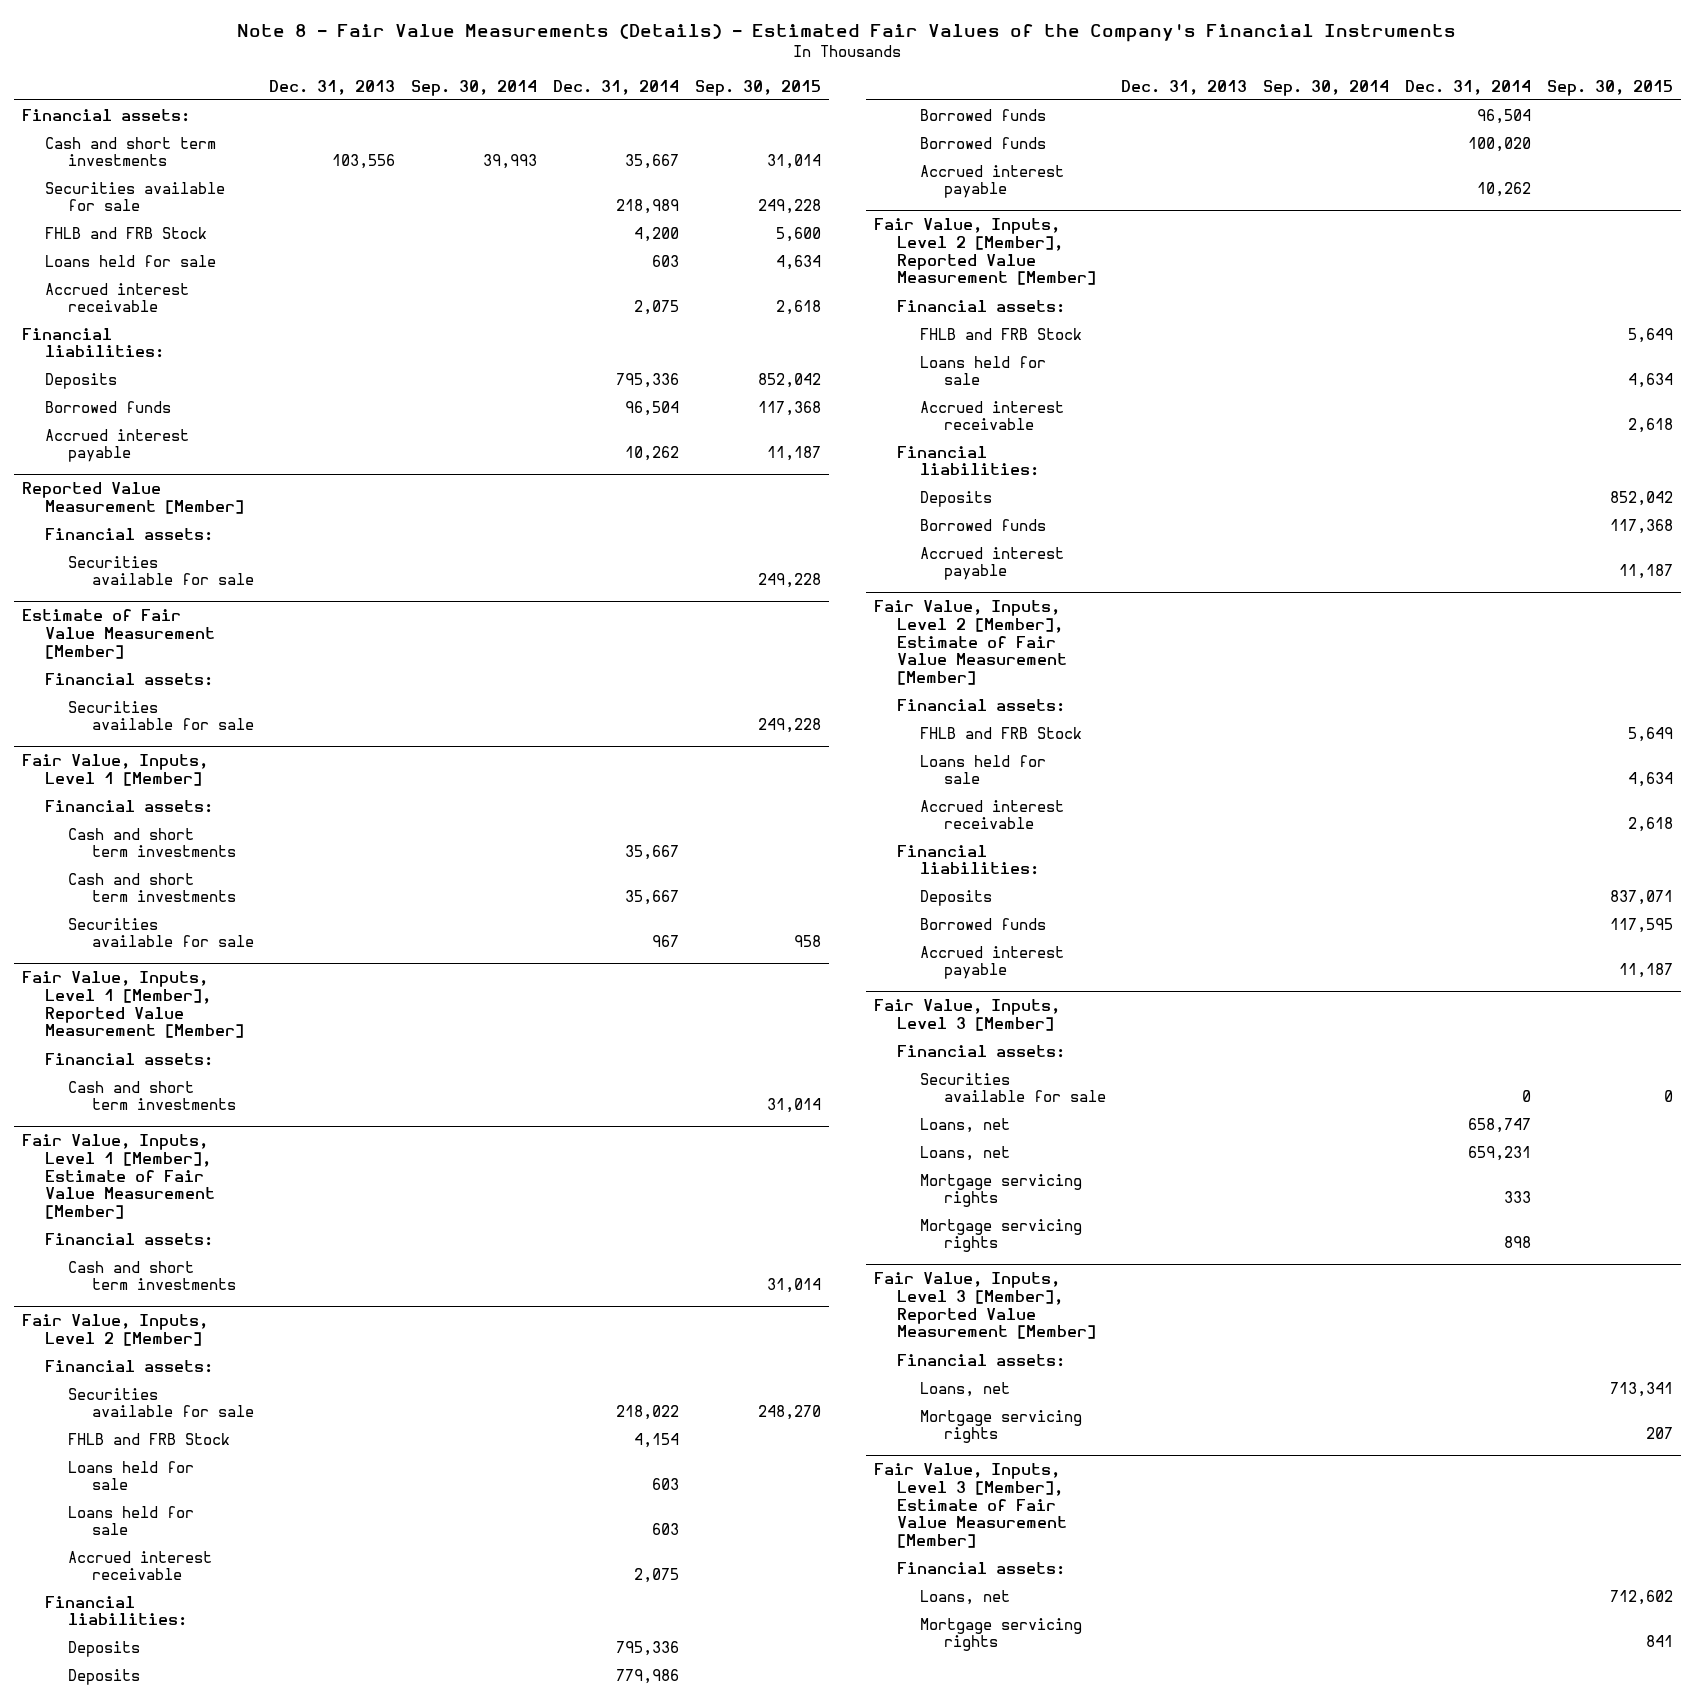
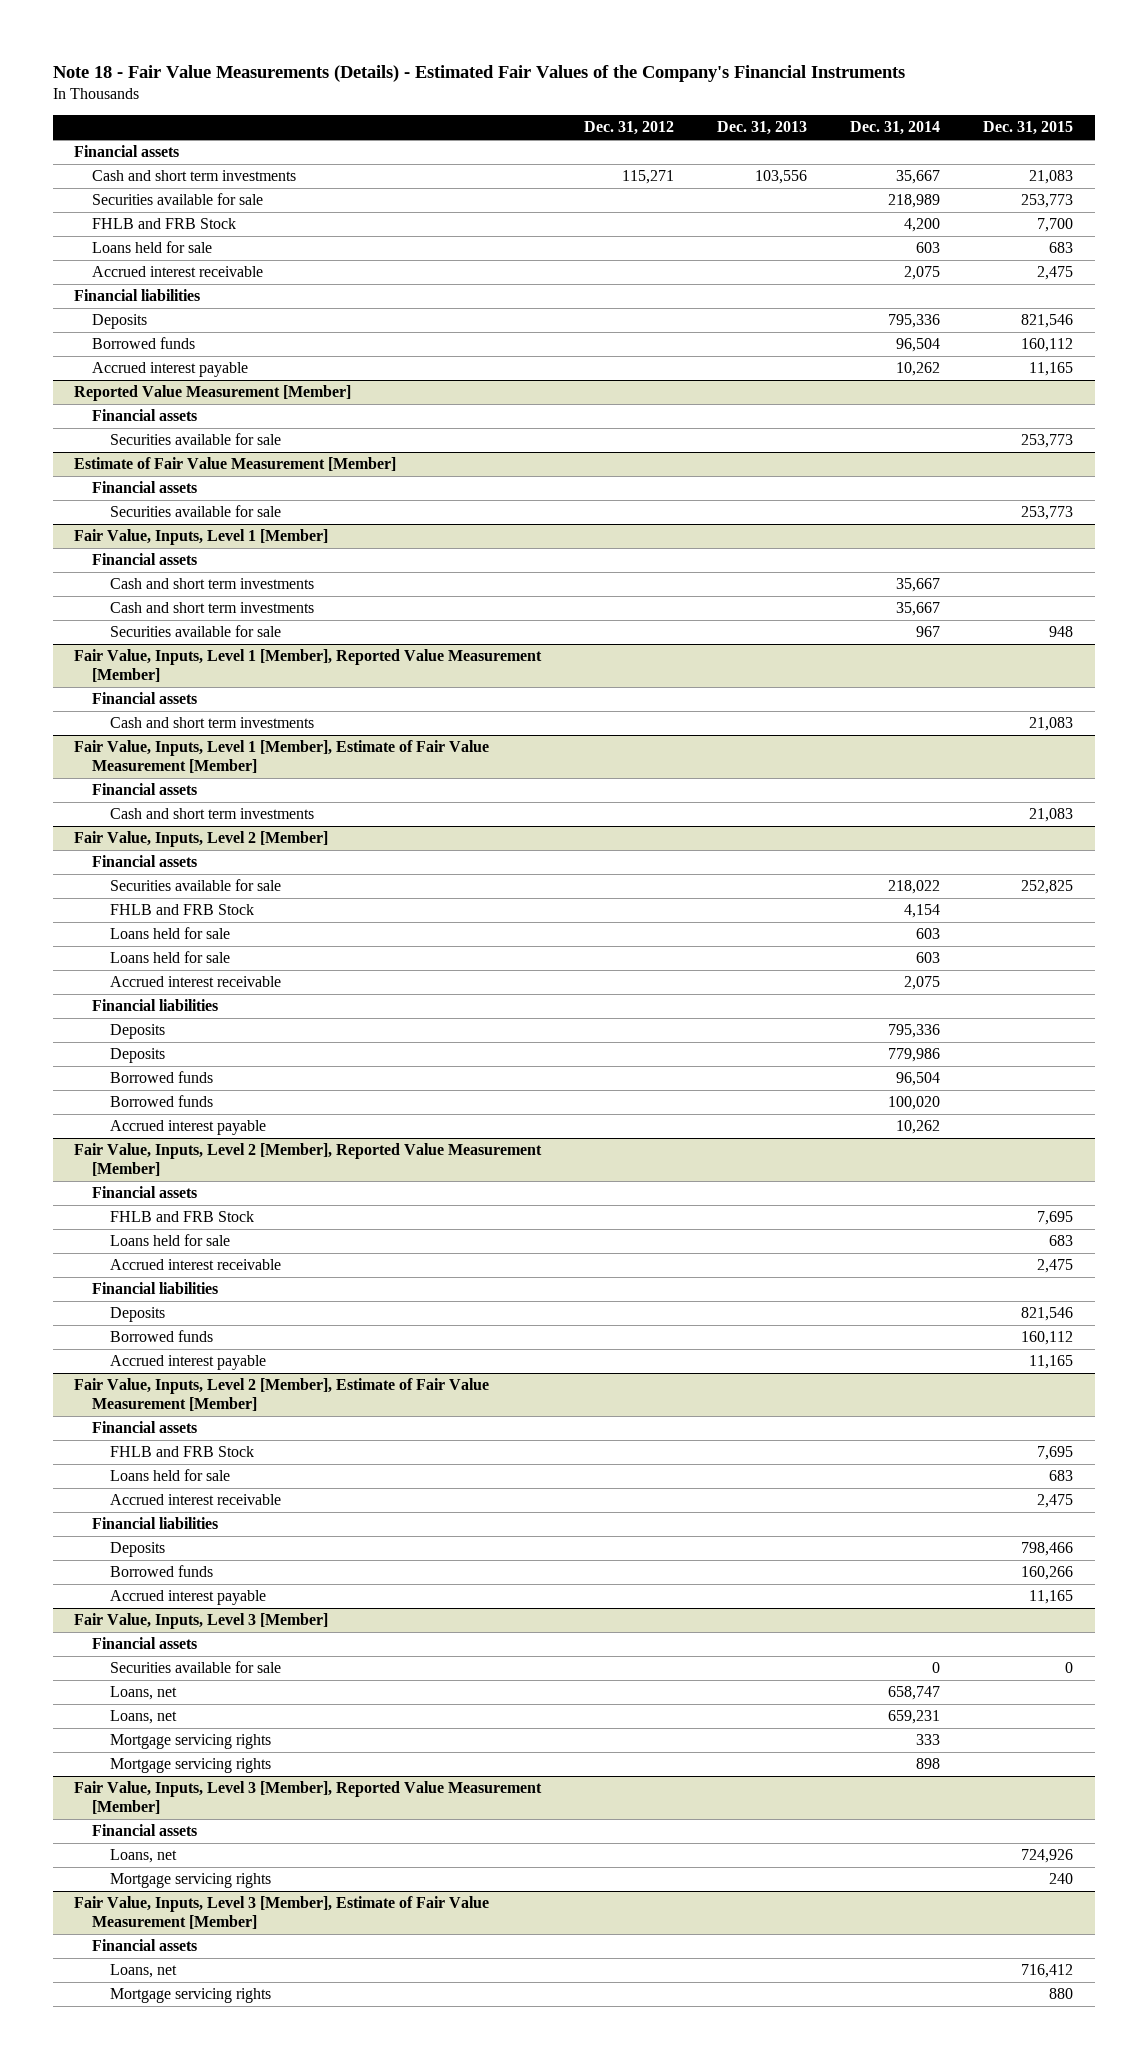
- Note 8 - Fair Value Measurements (Details) - Estimated Fair Values of the Company's Financial Instruments
+ Note 18 - Fair Value Measurements (Details) - Estimated Fair Values of the Company's Financial Instruments
- | Dec. 31, 2013 | Sep. 30, 2014 | Dec. 31, 2014 | Sep. 30, 2015
+ | Dec. 31, 2012 | Dec. 31, 2013 | Dec. 31, 2014 | Dec. 31, 2015
- Financial assets:
+ Financial assets
- Financial liabilities:
+ Financial liabilities
@ Reported Value Measurement [Member]
- Financial assets:
+ Financial assets
@ Estimate of Fair Value Measurement [Member]
- Financial assets:
+ Financial assets
@ Fair Value, Inputs, Level 1 [Member]
- Financial assets:
+ Financial assets
@ Fair Value, Inputs, Level 1 [Member], Reported Value Measurement [Member]
- Financial assets:
+ Financial assets
@ Fair Value, Inputs, Level 1 [Member], Estimate of Fair Value Measurement [Member]
- Financial assets:
+ Financial assets
@ Fair Value, Inputs, Level 2 [Member]
- Financial assets:
+ Financial assets
- Financial liabilities:
+ Financial liabilities
@ Fair Value, Inputs, Level 2 [Member], Reported Value Measurement [Member]
- Financial assets:
+ Financial assets
- Financial liabilities:
+ Financial liabilities
@ Fair Value, Inputs, Level 2 [Member], Estimate of Fair Value Measurement [Member]
- Financial assets:
+ Financial assets
- Financial liabilities:
+ Financial liabilities
@ Fair Value, Inputs, Level 3 [Member]
- Financial assets:
+ Financial assets
@ Fair Value, Inputs, Level 3 [Member], Reported Value Measurement [Member]
- Financial assets:
+ Financial assets
@ Fair Value, Inputs, Level 3 [Member], Estimate of Fair Value Measurement [Member]
- Financial assets:
+ Financial assets

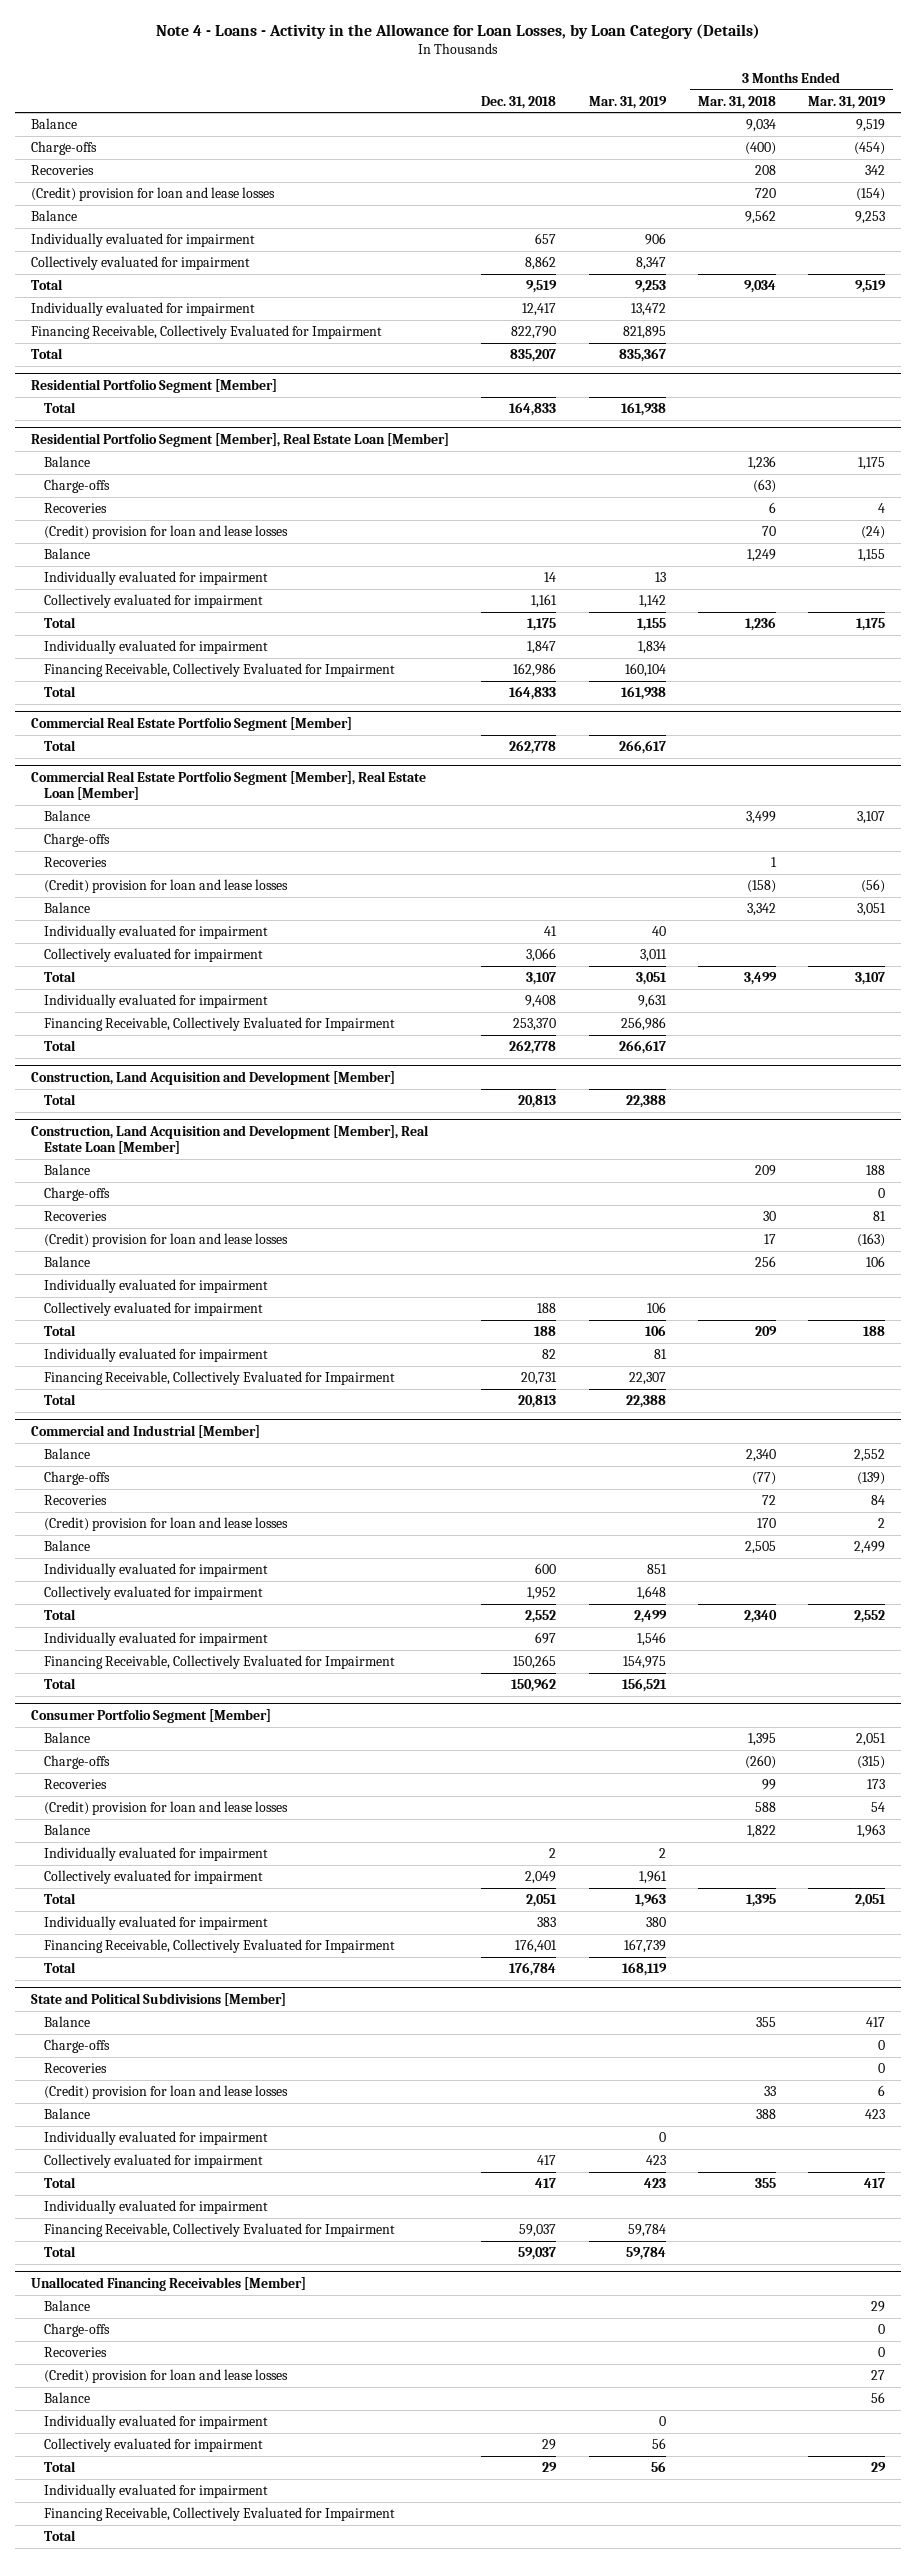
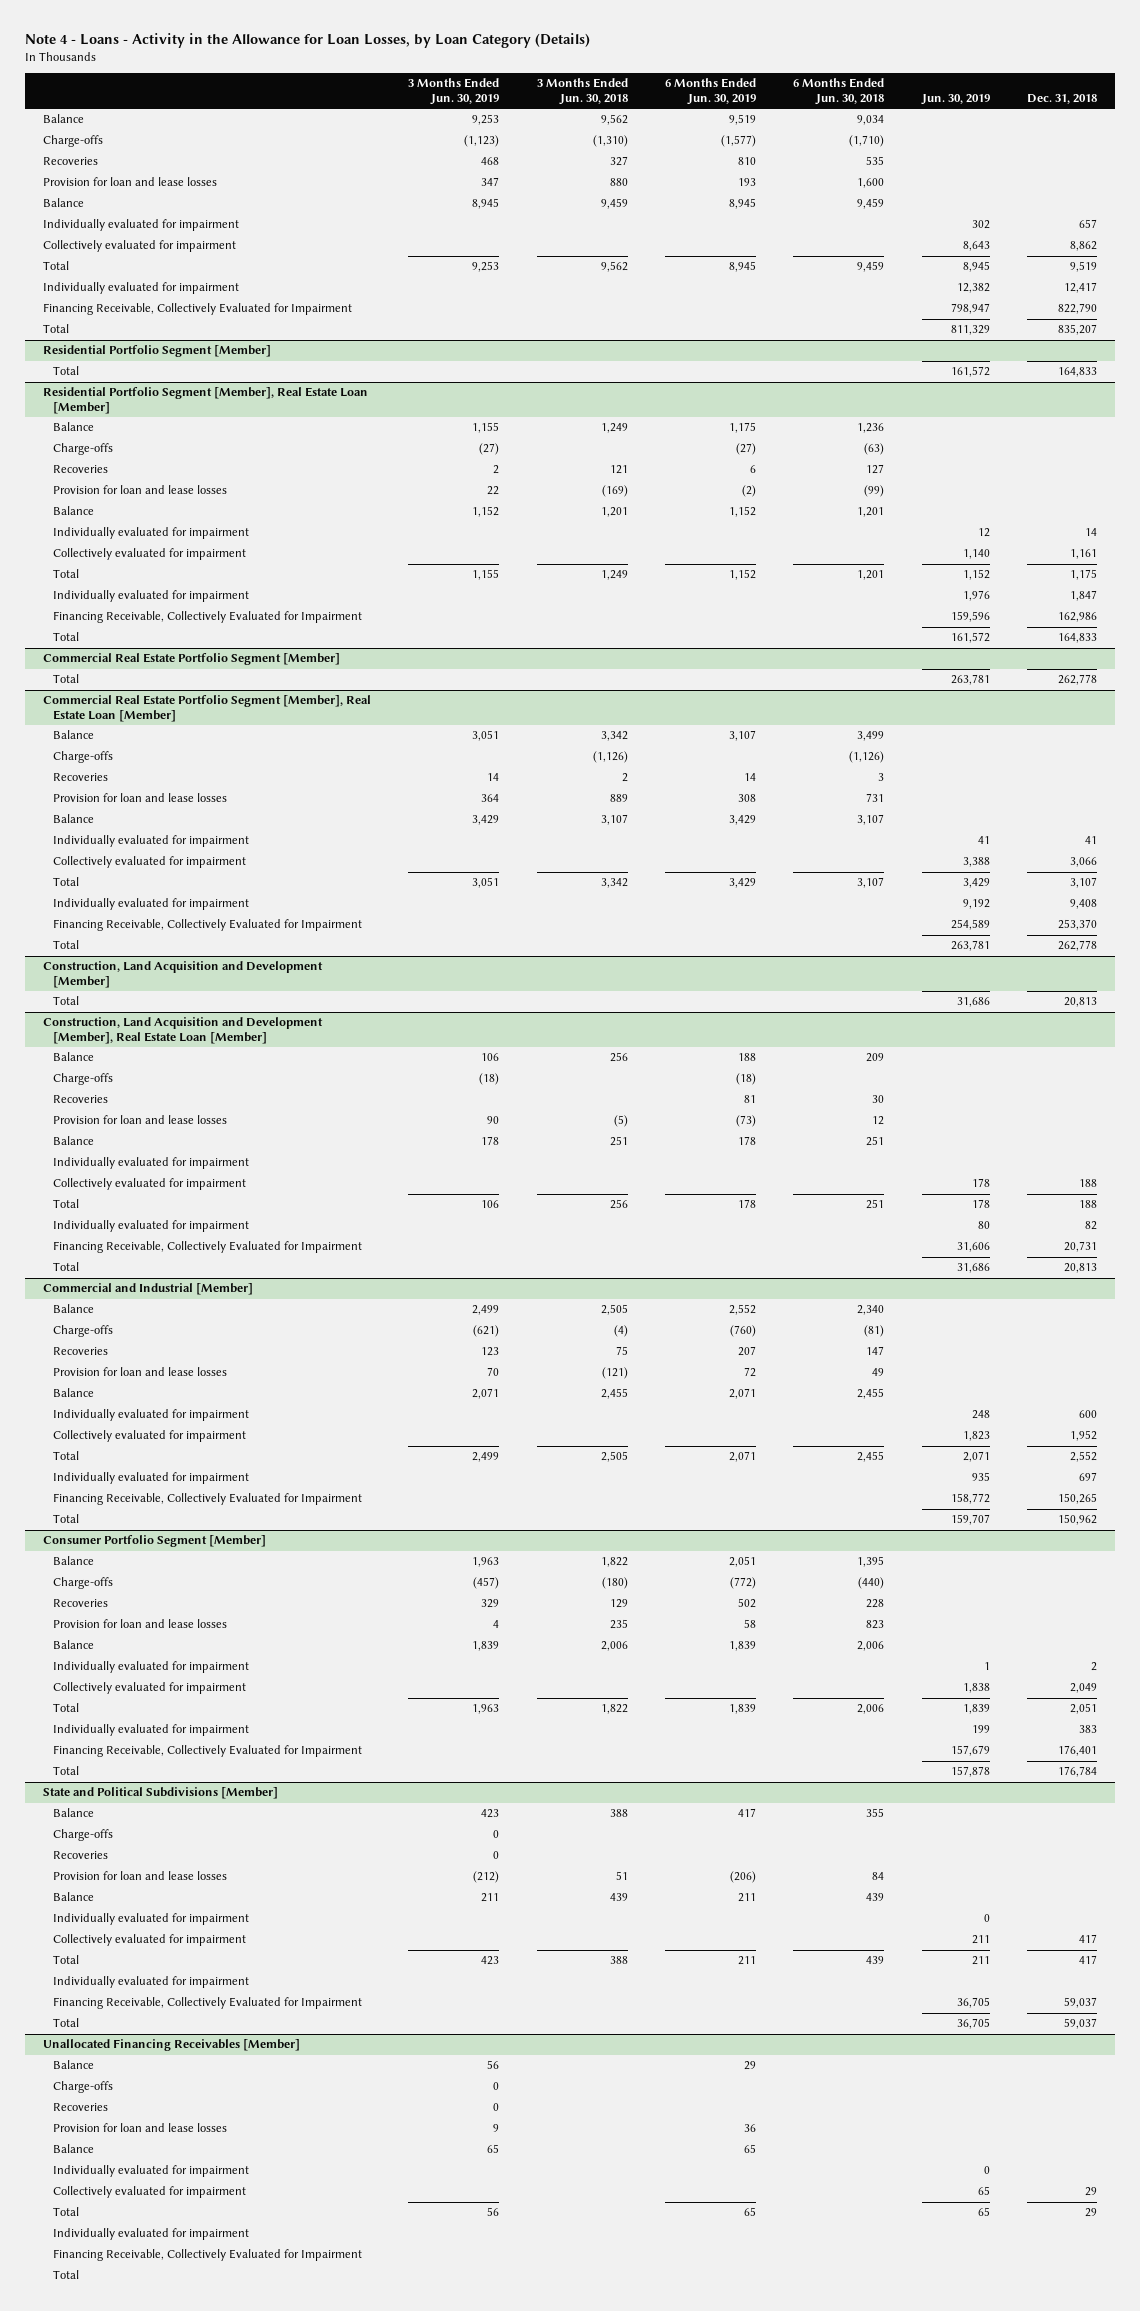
- | Dec. 31, 2018 | Mar. 31, 2019 | 3 Months Ended Mar. 31, 2018 | 3 Months Ended Mar. 31, 2019
+ | 3 Months Ended Jun. 30, 2019 | 3 Months Ended Jun. 30, 2018 | 6 Months Ended Jun. 30, 2019 | 6 Months Ended Jun. 30, 2018 | Jun. 30, 2019 | Dec. 31, 2018
- (Credit) provision for loan and lease losses | | | 720 | (154)
+ Provision for loan and lease losses | 347 | 880 | 193 | 1,600 | |
@ Residential Portfolio Segment [Member], Real Estate Loan [Member]
- (Credit) provision for loan and lease losses | | | 70 | (24)
+ Provision for loan and lease losses | 22 | (169) | (2) | (99) | |
@ Commercial Real Estate Portfolio Segment [Member], Real Estate Loan [Member]
- (Credit) provision for loan and lease losses | | | (158) | (56)
+ Provision for loan and lease losses | 364 | 889 | 308 | 731 | |
@ Construction, Land Acquisition and Development [Member], Real Estate Loan [Member]
- (Credit) provision for loan and lease losses | | | 17 | (163)
+ Provision for loan and lease losses | 90 | (5) | (73) | 12 | |
@ Commercial and Industrial [Member]
- (Credit) provision for loan and lease losses | | | 170 | 2
+ Provision for loan and lease losses | 70 | (121) | 72 | 49 | |
@ Consumer Portfolio Segment [Member]
- (Credit) provision for loan and lease losses | | | 588 | 54
+ Provision for loan and lease losses | 4 | 235 | 58 | 823 | |
@ State and Political Subdivisions [Member]
- (Credit) provision for loan and lease losses | | | 33 | 6
+ Provision for loan and lease losses | (212) | 51 | (206) | 84 | |
@ Unallocated Financing Receivables [Member]
- (Credit) provision for loan and lease losses | | | | 27
+ Provision for loan and lease losses | 9 | | 36 | | |

